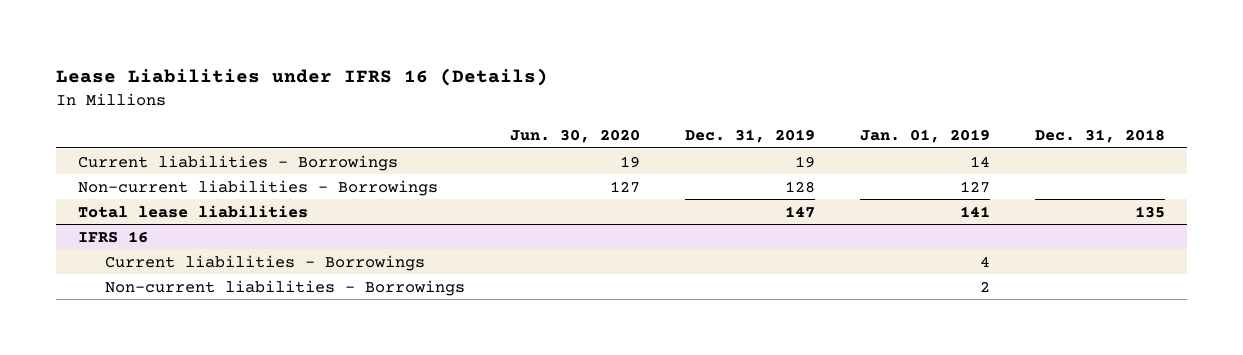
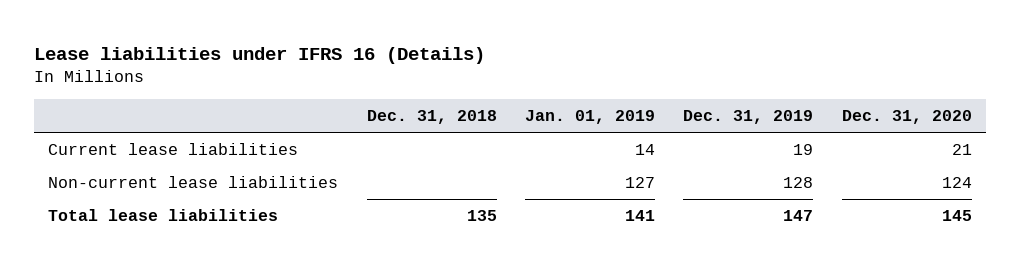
- Lease Liabilities under IFRS 16 (Details)
+ Lease liabilities under IFRS 16 (Details)
- | Jun. 30, 2020 | Dec. 31, 2019 | Jan. 01, 2019 | Dec. 31, 2018
+ | Dec. 31, 2018 | Jan. 01, 2019 | Dec. 31, 2019 | Dec. 31, 2020
- Current liabilities - Borrowings | 19 | 19 | 14 |
- Non-current liabilities - Borrowings | 127 | 128 | 127 |
+ Current lease liabilities | | 14 | 19 | 21
+ Non-current lease liabilities | | 127 | 128 | 124
- IFRS 16
- Current liabilities - Borrowings | | | 4 |
- Non-current liabilities - Borrowings | | | 2 |

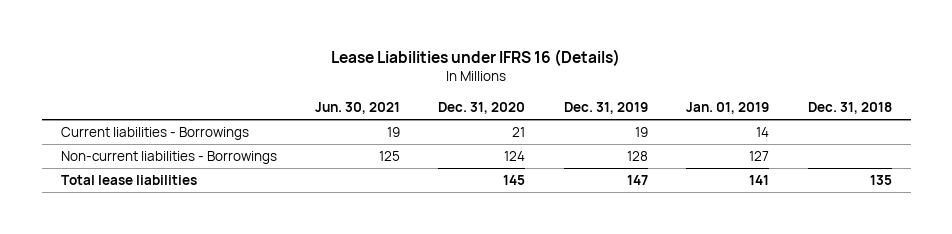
- Lease liabilities under IFRS 16 (Details)
+ Lease Liabilities under IFRS 16 (Details)
- | Dec. 31, 2018 | Jan. 01, 2019 | Dec. 31, 2019 | Dec. 31, 2020
+ | Jun. 30, 2021 | Dec. 31, 2020 | Dec. 31, 2019 | Jan. 01, 2019 | Dec. 31, 2018
- Current lease liabilities | | 14 | 19 | 21
- Non-current lease liabilities | | 127 | 128 | 124
+ Current liabilities - Borrowings | 19 | 21 | 19 | 14 |
+ Non-current liabilities - Borrowings | 125 | 124 | 128 | 127 |

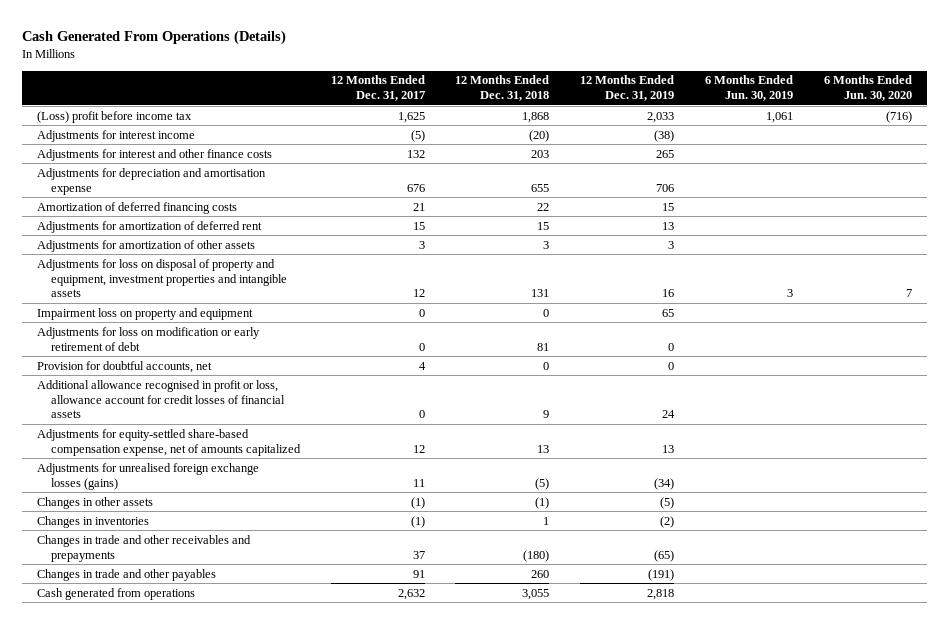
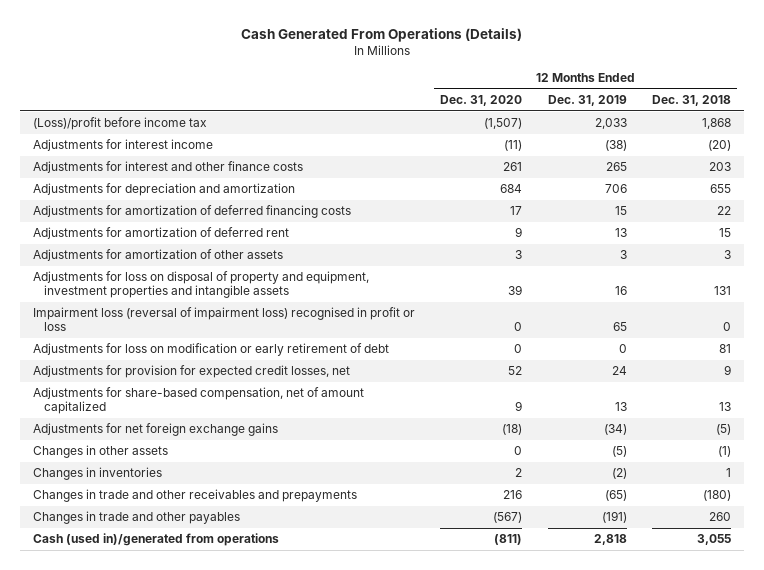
- | 12 Months Ended Dec. 31, 2017 | 12 Months Ended Dec. 31, 2018 | 12 Months Ended Dec. 31, 2019 | 6 Months Ended Jun. 30, 2019 | 6 Months Ended Jun. 30, 2020
+ | 12 Months Ended Dec. 31, 2020 | 12 Months Ended Dec. 31, 2019 | 12 Months Ended Dec. 31, 2018
- (Loss) profit before income tax | 1,625 | 1,868 | 2,033 | 1,061 | (716)
+ (Loss)/profit before income tax | (1,507) | 2,033 | 1,868
- Adjustments for depreciation and amortisation expense | 676 | 655 | 706 | |
- Amortization of deferred financing costs | 21 | 22 | 15 | |
+ Adjustments for depreciation and amortization | 684 | 706 | 655
+ Adjustments for amortization of deferred financing costs | 17 | 15 | 22
- Impairment loss on property and equipment | 0 | 0 | 65 | |
+ Impairment loss (reversal of impairment loss) recognised in profit or loss | 0 | 65 | 0
- Provision for doubtful accounts, net | 4 | 0 | 0 | |
- Additional allowance recognised in profit or loss, allowance account for credit losses of financial assets | 0 | 9 | 24 | |
- Adjustments for equity-settled share-based compensation expense, net of amounts capitalized | 12 | 13 | 13 | |
- Adjustments for unrealised foreign exchange losses (gains) | 11 | (5) | (34) | |
+ Adjustments for provision for expected credit losses, net | 52 | 24 | 9
+ Adjustments for share-based compensation, net of amount capitalized | 9 | 13 | 13
+ Adjustments for net foreign exchange gains | (18) | (34) | (5)
- Cash generated from operations | 2,632 | 3,055 | 2,818 | |
+ Cash (used in)/generated from operations | (811) | 2,818 | 3,055

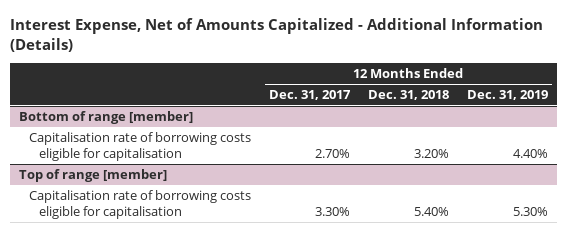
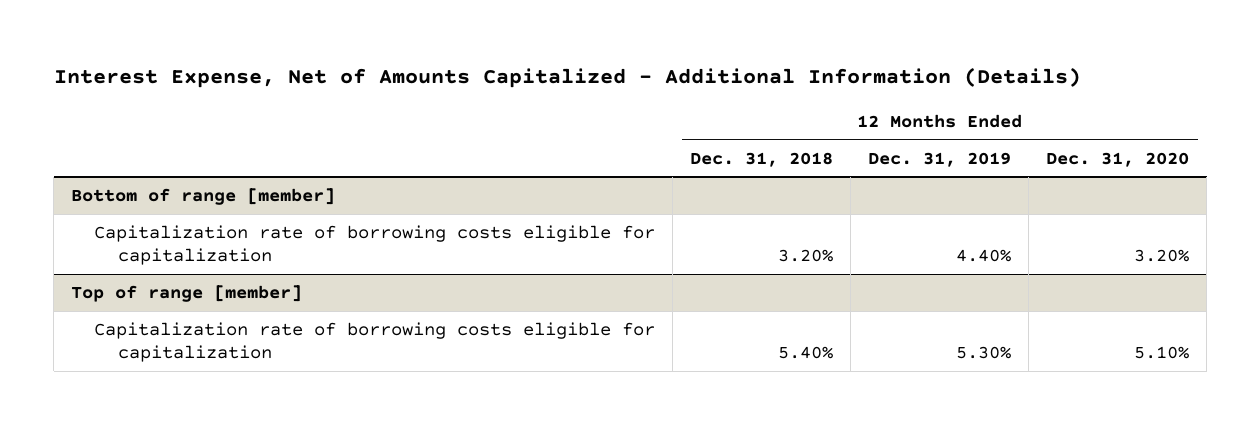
- | 12 Months Ended Dec. 31, 2017 | 12 Months Ended Dec. 31, 2018 | 12 Months Ended Dec. 31, 2019
+ | 12 Months Ended Dec. 31, 2018 | 12 Months Ended Dec. 31, 2019 | 12 Months Ended Dec. 31, 2020
@ Bottom of range [member]
- Capitalisation rate of borrowing costs eligible for capitalisation | 2.70% | 3.20% | 4.40%
+ Capitalization rate of borrowing costs eligible for capitalization | 3.20% | 4.40% | 3.20%
@ Top of range [member]
- Capitalisation rate of borrowing costs eligible for capitalisation | 3.30% | 5.40% | 5.30%
+ Capitalization rate of borrowing costs eligible for capitalization | 5.40% | 5.30% | 5.10%

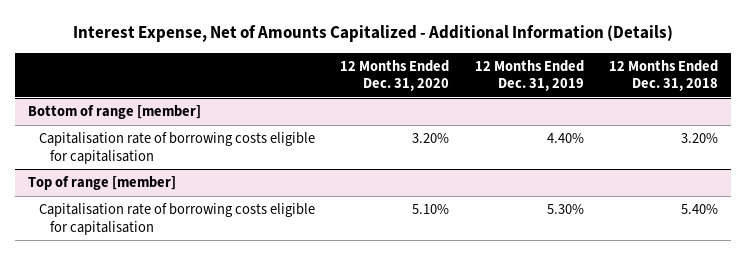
- | 12 Months Ended Dec. 31, 2018 | 12 Months Ended Dec. 31, 2019 | 12 Months Ended Dec. 31, 2020
+ | 12 Months Ended Dec. 31, 2020 | 12 Months Ended Dec. 31, 2019 | 12 Months Ended Dec. 31, 2018
@ Bottom of range [member]
- Capitalization rate of borrowing costs eligible for capitalization | 3.20% | 4.40% | 3.20%
+ Capitalisation rate of borrowing costs eligible for capitalisation | 3.20% | 4.40% | 3.20%
@ Top of range [member]
- Capitalization rate of borrowing costs eligible for capitalization | 5.40% | 5.30% | 5.10%
+ Capitalisation rate of borrowing costs eligible for capitalisation | 5.10% | 5.30% | 5.40%

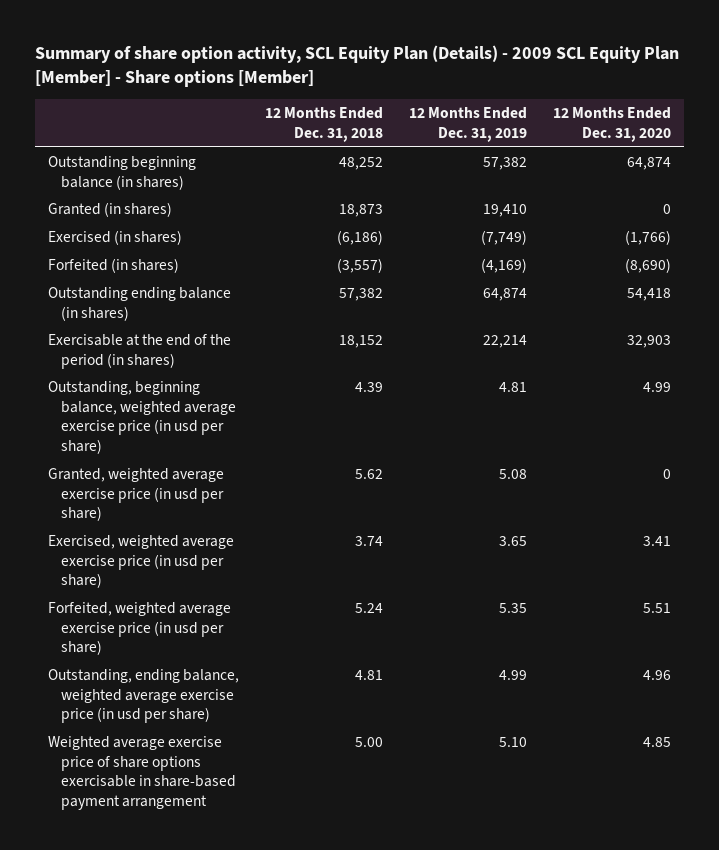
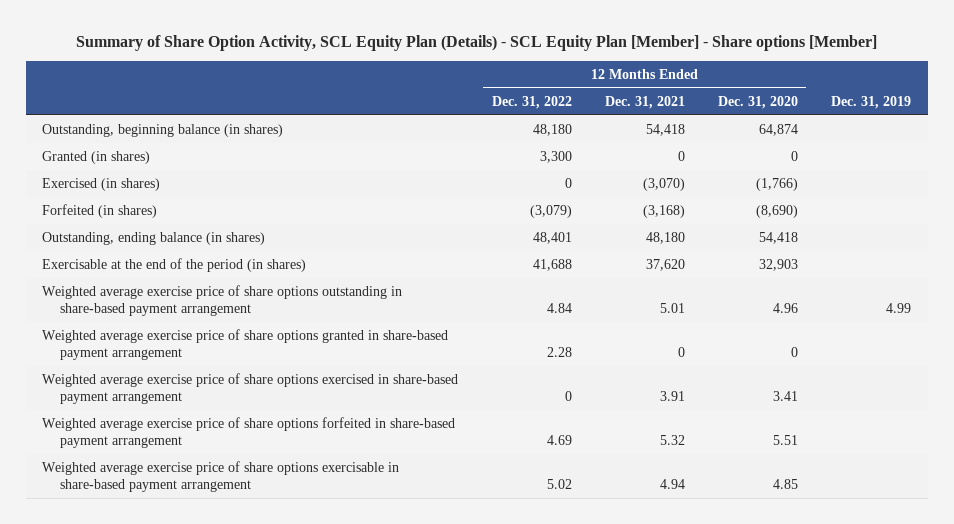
- Summary of share option activity, SCL Equity Plan (Details) - 2009 SCL Equity Plan [Member] - Share options [Member]
+ Summary of Share Option Activity, SCL Equity Plan (Details) - SCL Equity Plan [Member] - Share options [Member]
- | 12 Months Ended Dec. 31, 2018 | 12 Months Ended Dec. 31, 2019 | 12 Months Ended Dec. 31, 2020
+ | 12 Months Ended Dec. 31, 2022 | 12 Months Ended Dec. 31, 2021 | 12 Months Ended Dec. 31, 2020 | Dec. 31, 2019
- Outstanding beginning balance (in shares) | 48,252 | 57,382 | 64,874
+ Outstanding, beginning balance (in shares) | 48,180 | 54,418 | 64,874 |
- Outstanding ending balance (in shares) | 57,382 | 64,874 | 54,418
+ Outstanding, ending balance (in shares) | 48,401 | 48,180 | 54,418 |
- Outstanding, beginning balance, weighted average exercise price (in usd per share) | 4.39 | 4.81 | 4.99
- Granted, weighted average exercise price (in usd per share) | 5.62 | 5.08 | 0
- Exercised, weighted average exercise price (in usd per share) | 3.74 | 3.65 | 3.41
- Forfeited, weighted average exercise price (in usd per share) | 5.24 | 5.35 | 5.51
- Outstanding, ending balance, weighted average exercise price (in usd per share) | 4.81 | 4.99 | 4.96
+ Weighted average exercise price of share options outstanding in share-based payment arrangement | 4.84 | 5.01 | 4.96 | 4.99
+ Weighted average exercise price of share options granted in share-based payment arrangement | 2.28 | 0 | 0 |
+ Weighted average exercise price of share options exercised in share-based payment arrangement | 0 | 3.91 | 3.41 |
+ Weighted average exercise price of share options forfeited in share-based payment arrangement | 4.69 | 5.32 | 5.51 |

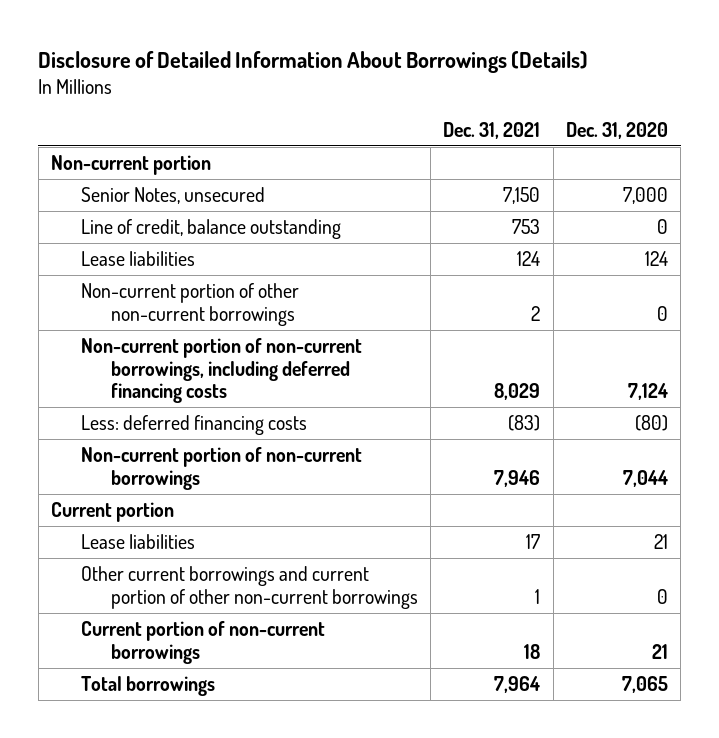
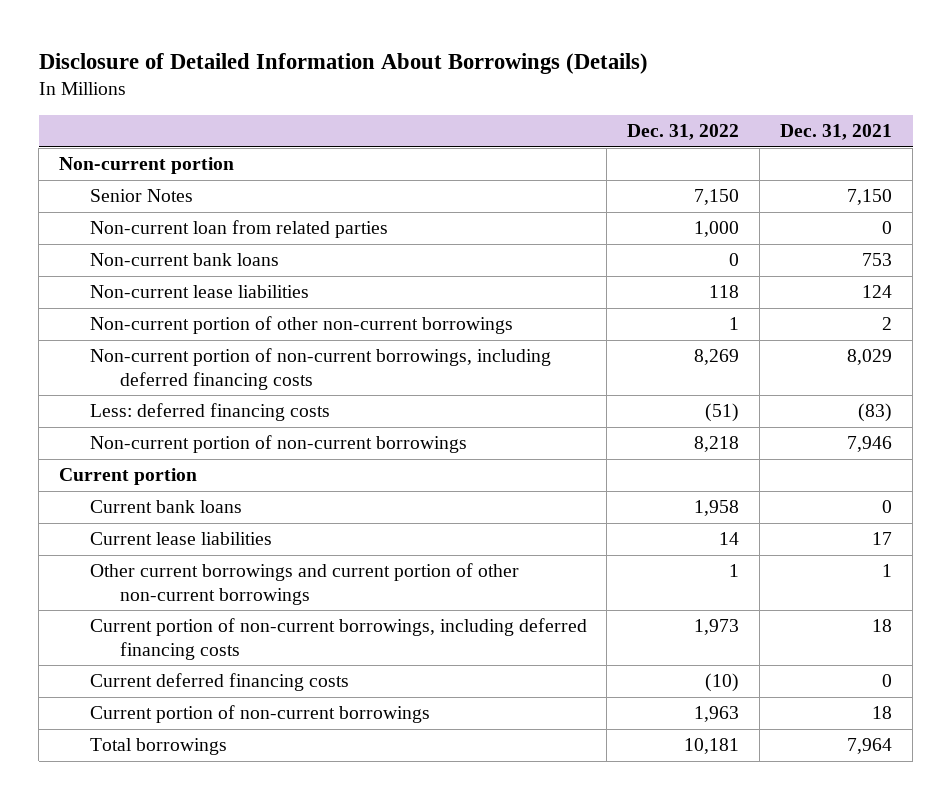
- | Dec. 31, 2021 | Dec. 31, 2020
+ | Dec. 31, 2022 | Dec. 31, 2021
- Senior Notes, unsecured | 7,150 | 7,000
- Line of credit, balance outstanding | 753 | 0
- Lease liabilities | 124 | 124
+ Senior Notes | 7,150 | 7,150
+ Non-current loan from related parties | 1,000 | 0
+ Non-current bank loans | 0 | 753
+ Non-current lease liabilities | 118 | 124
- Lease liabilities | 17 | 21
+ Current bank loans | 1,958 | 0
+ Current lease liabilities | 14 | 17
+ Current portion of non-current borrowings, including deferred financing costs | 1,973 | 18
+ Current deferred financing costs | (10) | 0

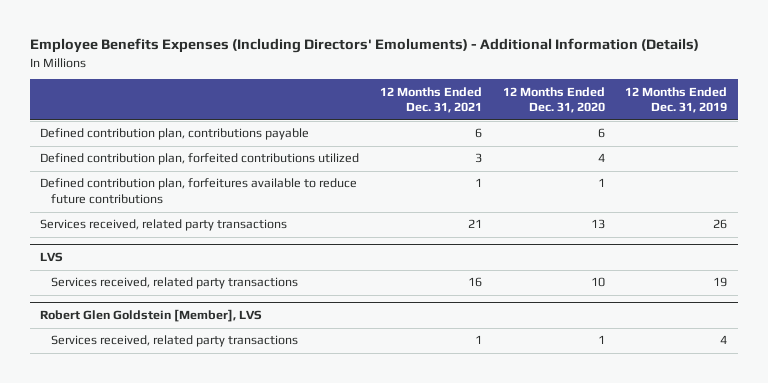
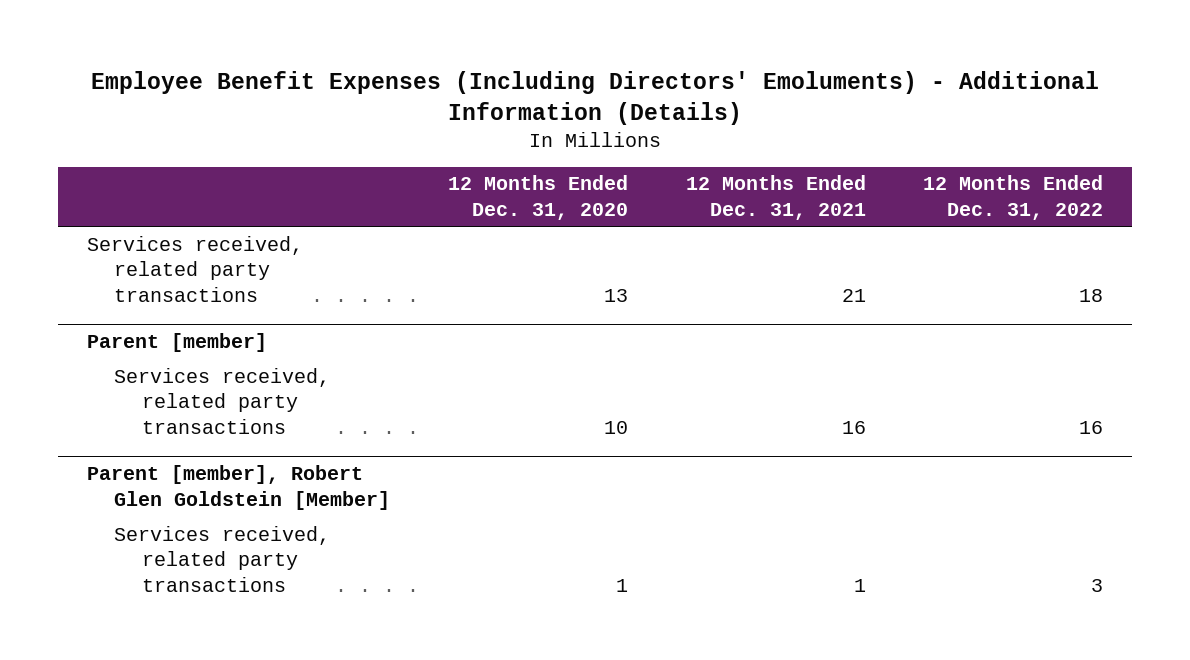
- Employee Benefits Expenses (Including Directors' Emoluments) - Additional Information (Details)
+ Employee Benefit Expenses (Including Directors' Emoluments) - Additional Information (Details)
- | 12 Months Ended Dec. 31, 2021 | 12 Months Ended Dec. 31, 2020 | 12 Months Ended Dec. 31, 2019
+ | 12 Months Ended Dec. 31, 2020 | 12 Months Ended Dec. 31, 2021 | 12 Months Ended Dec. 31, 2022
- Defined contribution plan, contributions payable | 6 | 6 |
- Defined contribution plan, forfeited contributions utilized | 3 | 4 |
- Defined contribution plan, forfeitures available to reduce future contributions | 1 | 1 |
- LVS
+ Parent [member]
- Robert Glen Goldstein [Member], LVS
+ Parent [member], Robert Glen Goldstein [Member]

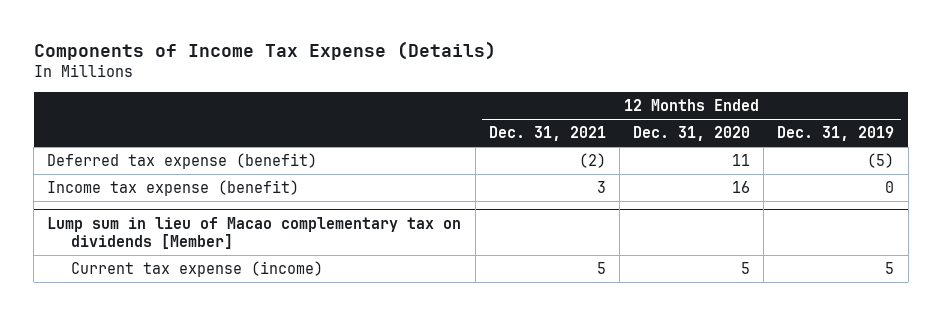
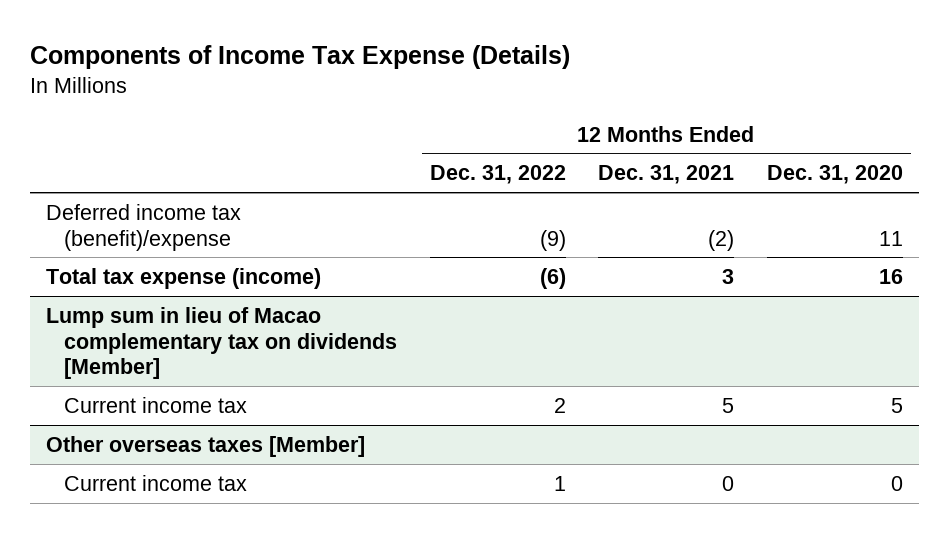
- | 12 Months Ended Dec. 31, 2021 | 12 Months Ended Dec. 31, 2020 | 12 Months Ended Dec. 31, 2019
+ | 12 Months Ended Dec. 31, 2022 | 12 Months Ended Dec. 31, 2021 | 12 Months Ended Dec. 31, 2020
- Deferred tax expense (benefit) | (2) | 11 | (5)
- Income tax expense (benefit) | 3 | 16 | 0
+ Deferred income tax (benefit)/expense | (9) | (2) | 11
+ Total tax expense (income) | (6) | 3 | 16
@ Lump sum in lieu of Macao complementary tax on dividends [Member]
- Current tax expense (income) | 5 | 5 | 5
+ Current income tax | 2 | 5 | 5
+ Other overseas taxes [Member]
+ Current income tax | 1 | 0 | 0

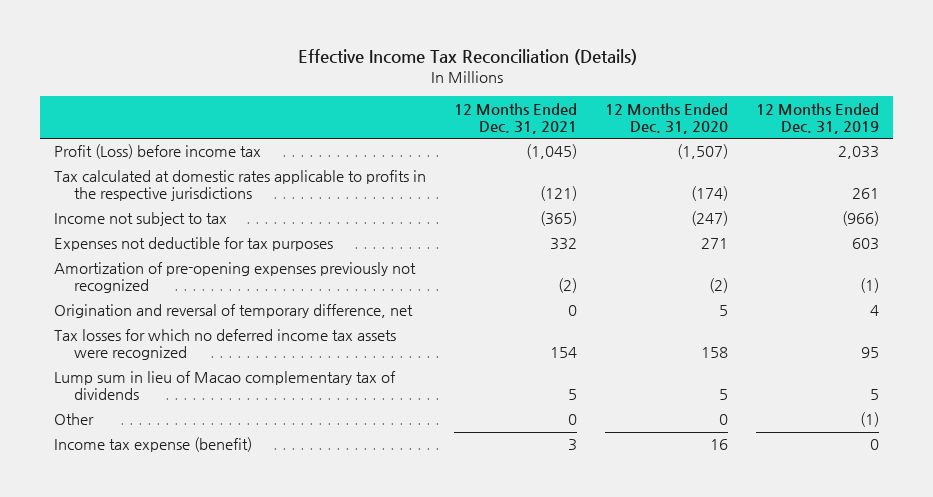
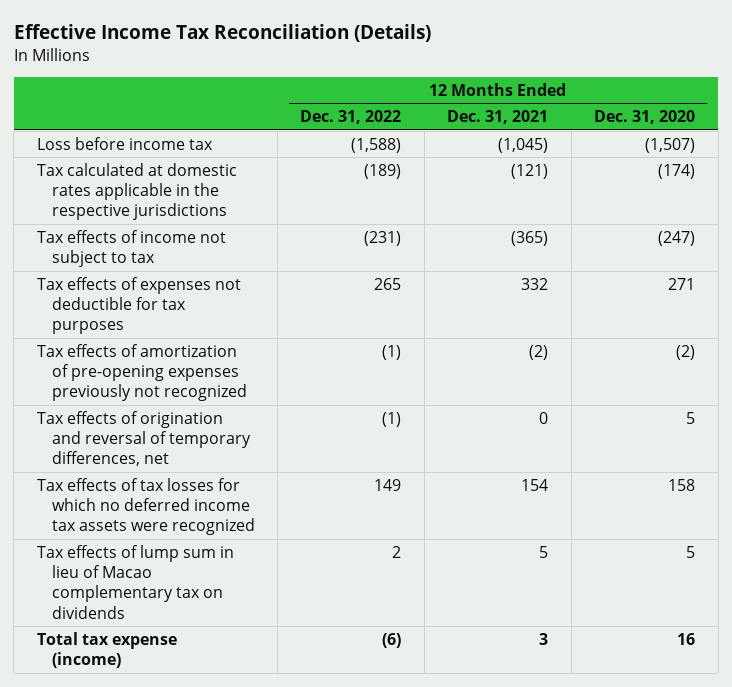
- | 12 Months Ended Dec. 31, 2021 | 12 Months Ended Dec. 31, 2020 | 12 Months Ended Dec. 31, 2019
+ | 12 Months Ended Dec. 31, 2022 | 12 Months Ended Dec. 31, 2021 | 12 Months Ended Dec. 31, 2020
- Profit (Loss) before income tax | (1,045) | (1,507) | 2,033
- Tax calculated at domestic rates applicable to profits in the respective jurisdictions | (121) | (174) | 261
- Income not subject to tax | (365) | (247) | (966)
- Expenses not deductible for tax purposes | 332 | 271 | 603
- Amortization of pre-opening expenses previously not recognized | (2) | (2) | (1)
- Origination and reversal of temporary difference, net | 0 | 5 | 4
- Tax losses for which no deferred income tax assets were recognized | 154 | 158 | 95
- Lump sum in lieu of Macao complementary tax of dividends | 5 | 5 | 5
- Other | 0 | 0 | (1)
- Income tax expense (benefit) | 3 | 16 | 0
+ Loss before income tax | (1,588) | (1,045) | (1,507)
+ Tax calculated at domestic rates applicable in the respective jurisdictions | (189) | (121) | (174)
+ Tax effects of income not subject to tax | (231) | (365) | (247)
+ Tax effects of expenses not deductible for tax purposes | 265 | 332 | 271
+ Tax effects of amortization of pre-opening expenses previously not recognized | (1) | (2) | (2)
+ Tax effects of origination and reversal of temporary differences, net | (1) | 0 | 5
+ Tax effects of tax losses for which no deferred income tax assets were recognized | 149 | 154 | 158
+ Tax effects of lump sum in lieu of Macao complementary tax on dividends | 2 | 5 | 5
+ Total tax expense (income) | (6) | 3 | 16

